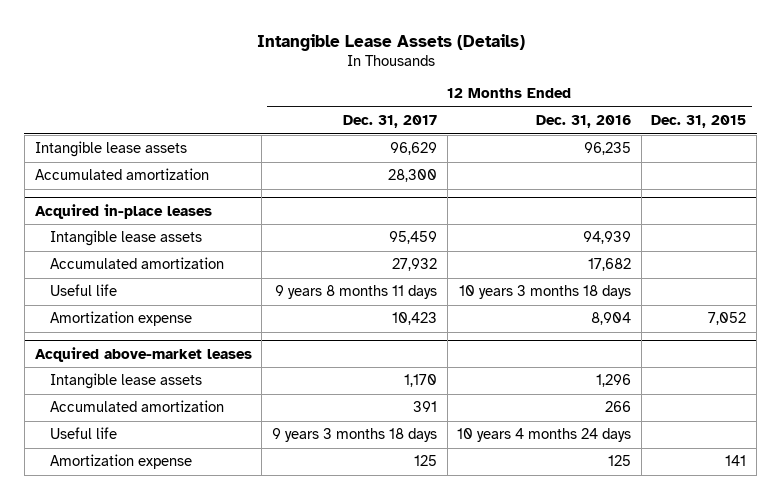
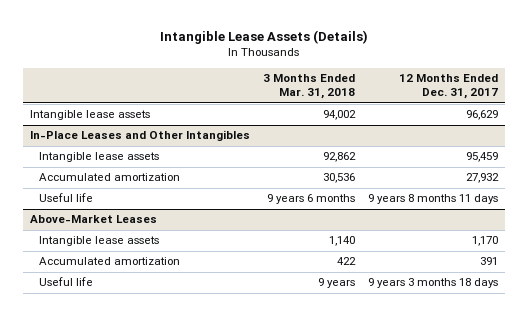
- | 12 Months Ended Dec. 31, 2017 | 12 Months Ended Dec. 31, 2016 | 12 Months Ended Dec. 31, 2015
+ | 3 Months Ended Mar. 31, 2018 | 12 Months Ended Dec. 31, 2017
- Accumulated amortization | 28,300 | |
- Acquired in-place leases
+ In-Place Leases and Other Intangibles
- Amortization expense | 10,423 | 8,904 | 7,052
- Acquired above-market leases
+ Above-Market Leases
- Amortization expense | 125 | 125 | 141

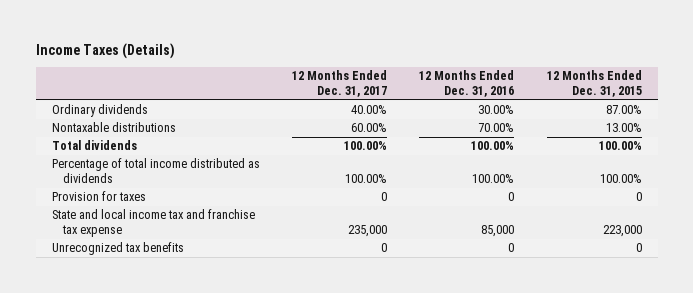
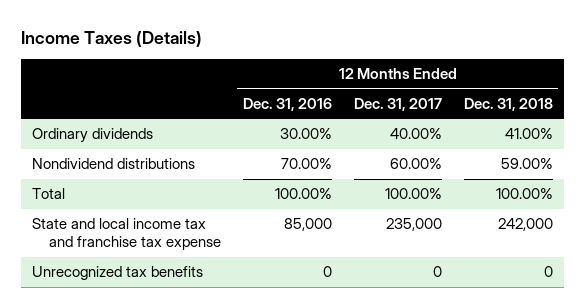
- | 12 Months Ended Dec. 31, 2017 | 12 Months Ended Dec. 31, 2016 | 12 Months Ended Dec. 31, 2015
+ | 12 Months Ended Dec. 31, 2016 | 12 Months Ended Dec. 31, 2017 | 12 Months Ended Dec. 31, 2018
- Nontaxable distributions | 60.00% | 70.00% | 13.00%
- Total dividends | 100.00% | 100.00% | 100.00%
- Percentage of total income distributed as dividends | 100.00% | 100.00% | 100.00%
- Provision for taxes | 0 | 0 | 0
+ Nondividend distributions | 70.00% | 60.00% | 59.00%
+ Total | 100.00% | 100.00% | 100.00%

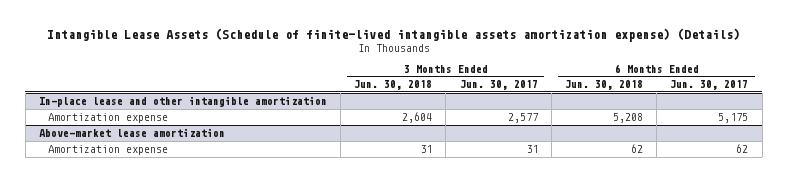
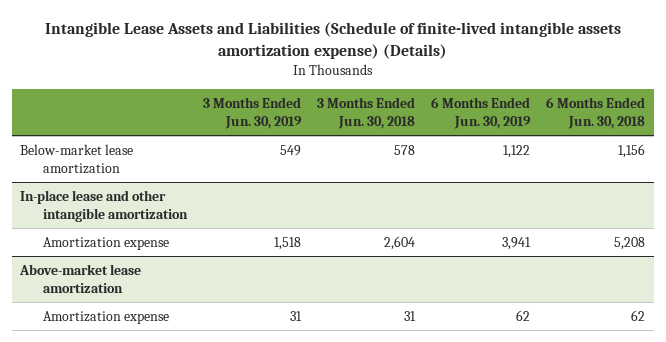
- Intangible Lease Assets (Schedule of finite-lived intangible assets amortization expense) (Details)
+ Intangible Lease Assets and Liabilities (Schedule of finite-lived intangible assets amortization expense) (Details)
- | 3 Months Ended Jun. 30, 2018 | 3 Months Ended Jun. 30, 2017 | 6 Months Ended Jun. 30, 2018 | 6 Months Ended Jun. 30, 2017
+ | 3 Months Ended Jun. 30, 2019 | 3 Months Ended Jun. 30, 2018 | 6 Months Ended Jun. 30, 2019 | 6 Months Ended Jun. 30, 2018
+ Below-market lease amortization | 549 | 578 | 1,122 | 1,156

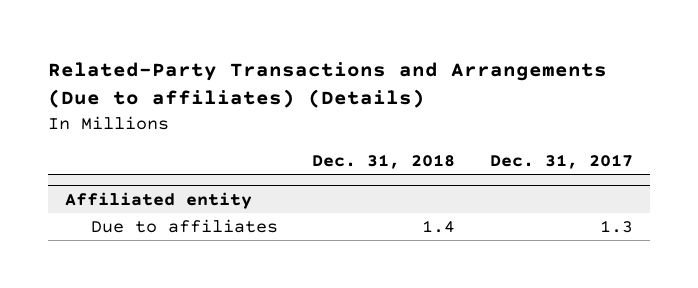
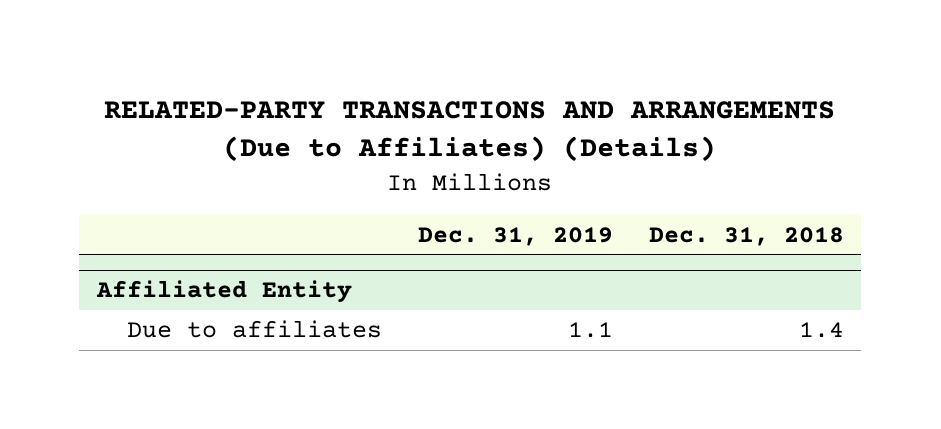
- Related-Party Transactions and Arrangements (Due to affiliates) (Details)
+ RELATED-PARTY TRANSACTIONS AND ARRANGEMENTS (Due to Affiliates) (Details)
- | Dec. 31, 2018 | Dec. 31, 2017
+ | Dec. 31, 2019 | Dec. 31, 2018
- Affiliated entity
+ Affiliated Entity

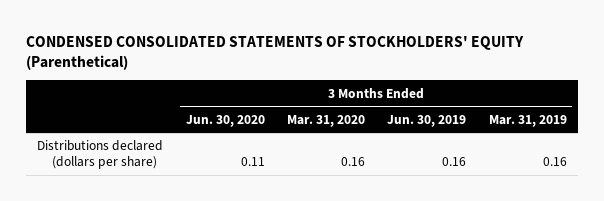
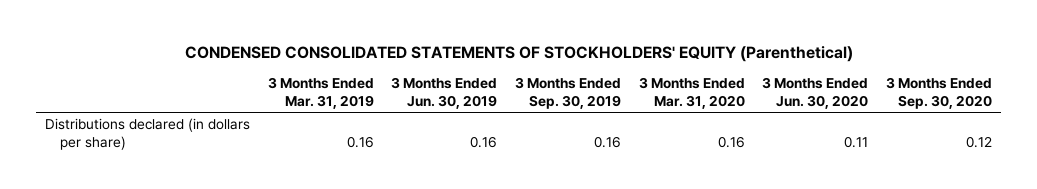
- | 3 Months Ended Jun. 30, 2020 | 3 Months Ended Mar. 31, 2020 | 3 Months Ended Jun. 30, 2019 | 3 Months Ended Mar. 31, 2019
+ | 3 Months Ended Mar. 31, 2019 | 3 Months Ended Jun. 30, 2019 | 3 Months Ended Sep. 30, 2019 | 3 Months Ended Mar. 31, 2020 | 3 Months Ended Jun. 30, 2020 | 3 Months Ended Sep. 30, 2020
- Distributions declared (dollars per share) | 0.11 | 0.16 | 0.16 | 0.16
+ Distributions declared (in dollars per share) | 0.16 | 0.16 | 0.16 | 0.16 | 0.11 | 0.12

